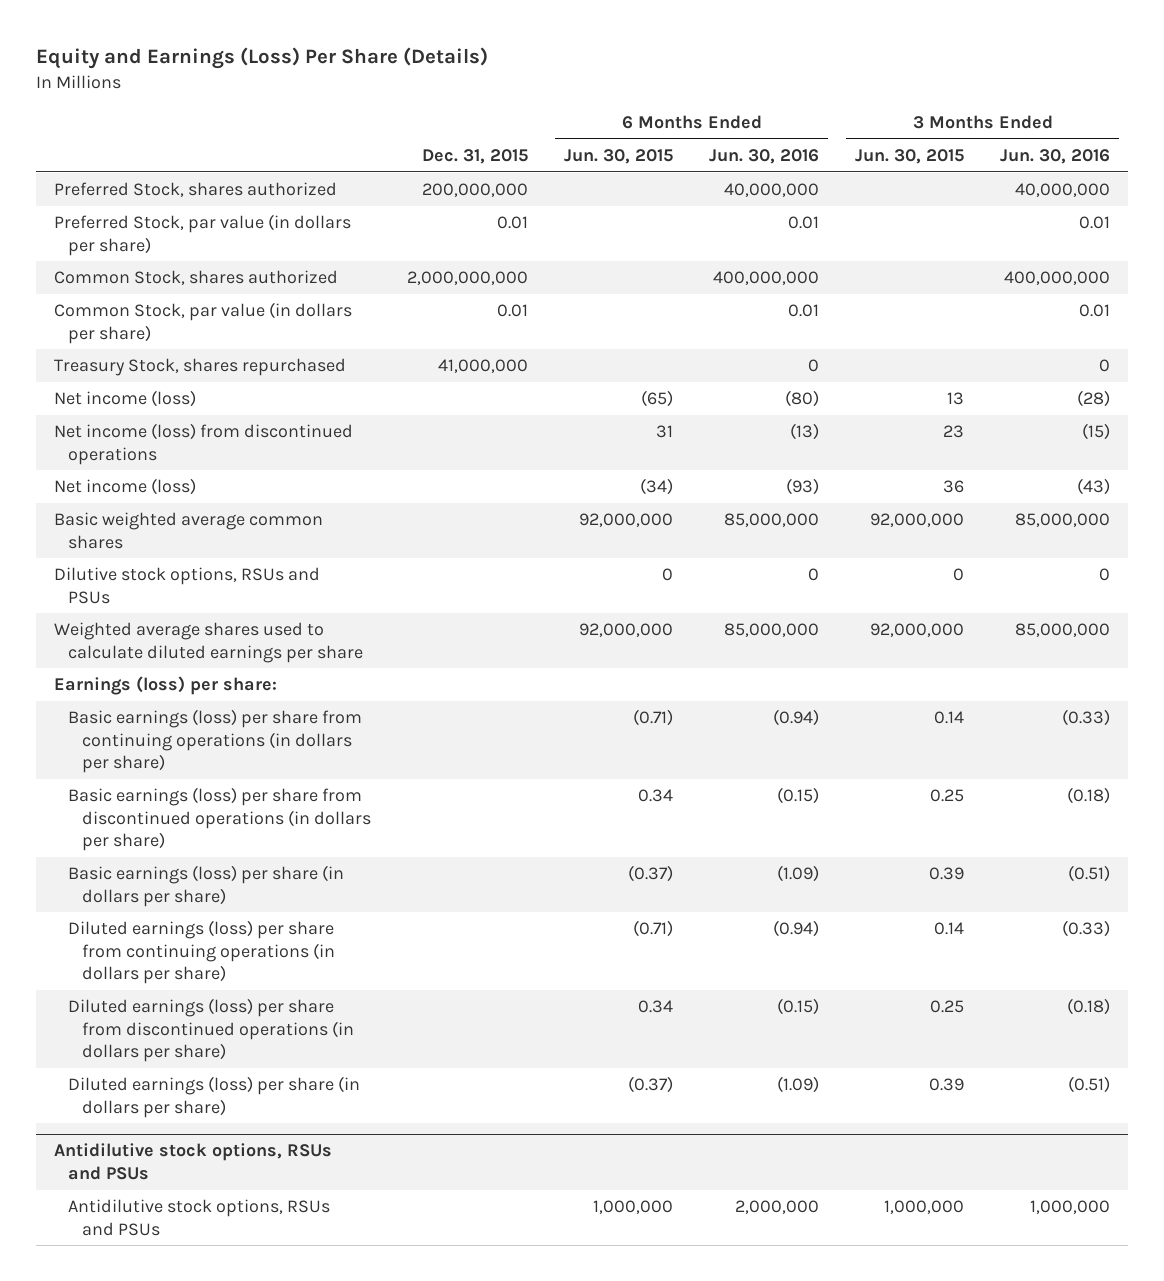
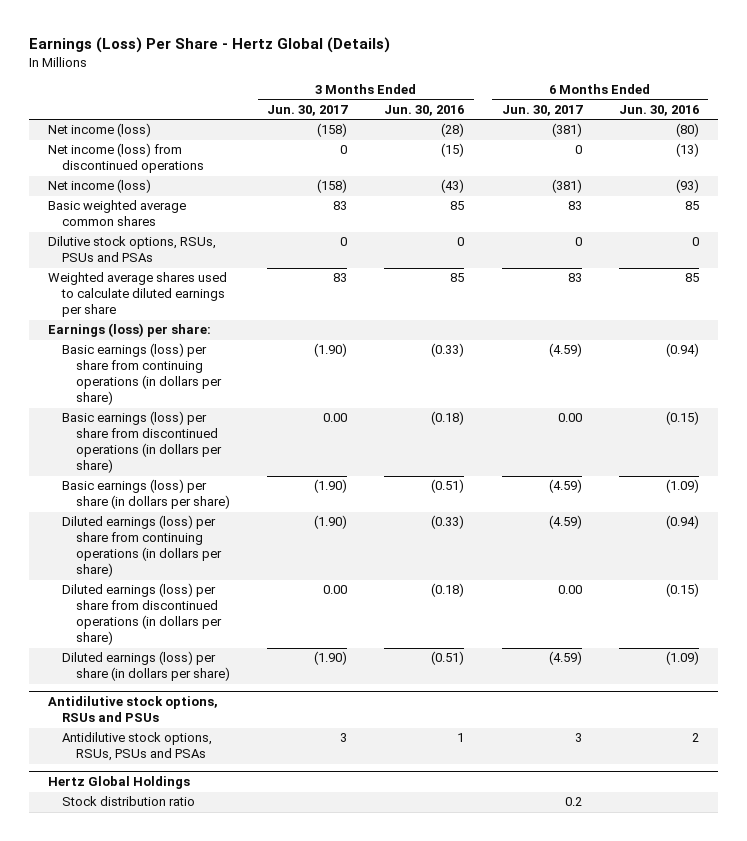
- Equity and Earnings (Loss) Per Share (Details)
+ Earnings (Loss) Per Share - Hertz Global (Details)
- | Dec. 31, 2015 | 6 Months Ended Jun. 30, 2015 | 6 Months Ended Jun. 30, 2016 | 3 Months Ended Jun. 30, 2015 | 3 Months Ended Jun. 30, 2016
+ | 3 Months Ended Jun. 30, 2017 | 3 Months Ended Jun. 30, 2016 | 6 Months Ended Jun. 30, 2017 | 6 Months Ended Jun. 30, 2016
- Preferred Stock, shares authorized | 200,000,000 | | 40,000,000 | | 40,000,000
- Preferred Stock, par value (in dollars per share) | 0.01 | | 0.01 | | 0.01
- Common Stock, shares authorized | 2,000,000,000 | | 400,000,000 | | 400,000,000
- Common Stock, par value (in dollars per share) | 0.01 | | 0.01 | | 0.01
- Treasury Stock, shares repurchased | 41,000,000 | | 0 | | 0
- Basic weighted average common shares | | 92,000,000 | 85,000,000 | 92,000,000 | 85,000,000
- Dilutive stock options, RSUs and PSUs | | 0 | 0 | 0 | 0
- Weighted average shares used to calculate diluted earnings per share | | 92,000,000 | 85,000,000 | 92,000,000 | 85,000,000
+ Basic weighted average common shares | 83 | 85 | 83 | 85
+ Dilutive stock options, RSUs, PSUs and PSAs | 0 | 0 | 0 | 0
+ Weighted average shares used to calculate diluted earnings per share | 83 | 85 | 83 | 85
@ Antidilutive stock options, RSUs and PSUs
- Antidilutive stock options, RSUs and PSUs | | 1,000,000 | 2,000,000 | 1,000,000 | 1,000,000
+ Antidilutive stock options, RSUs, PSUs and PSAs | 3 | 1 | 3 | 2
+ Hertz Global Holdings
+ Stock distribution ratio | | | 0.2 |

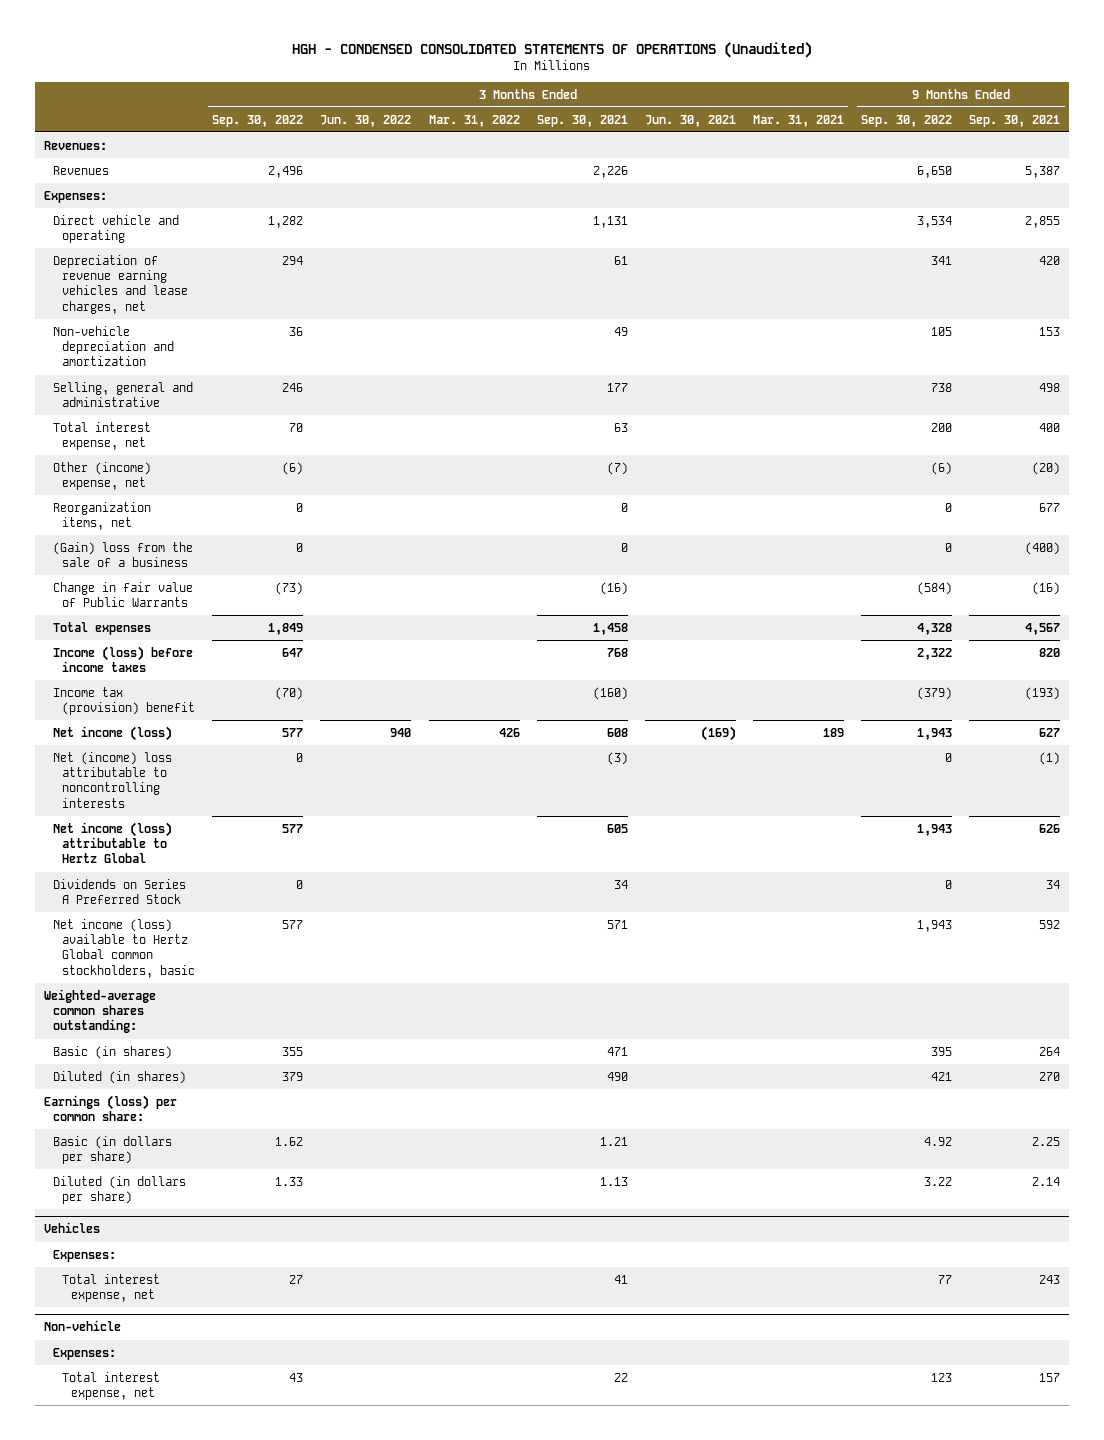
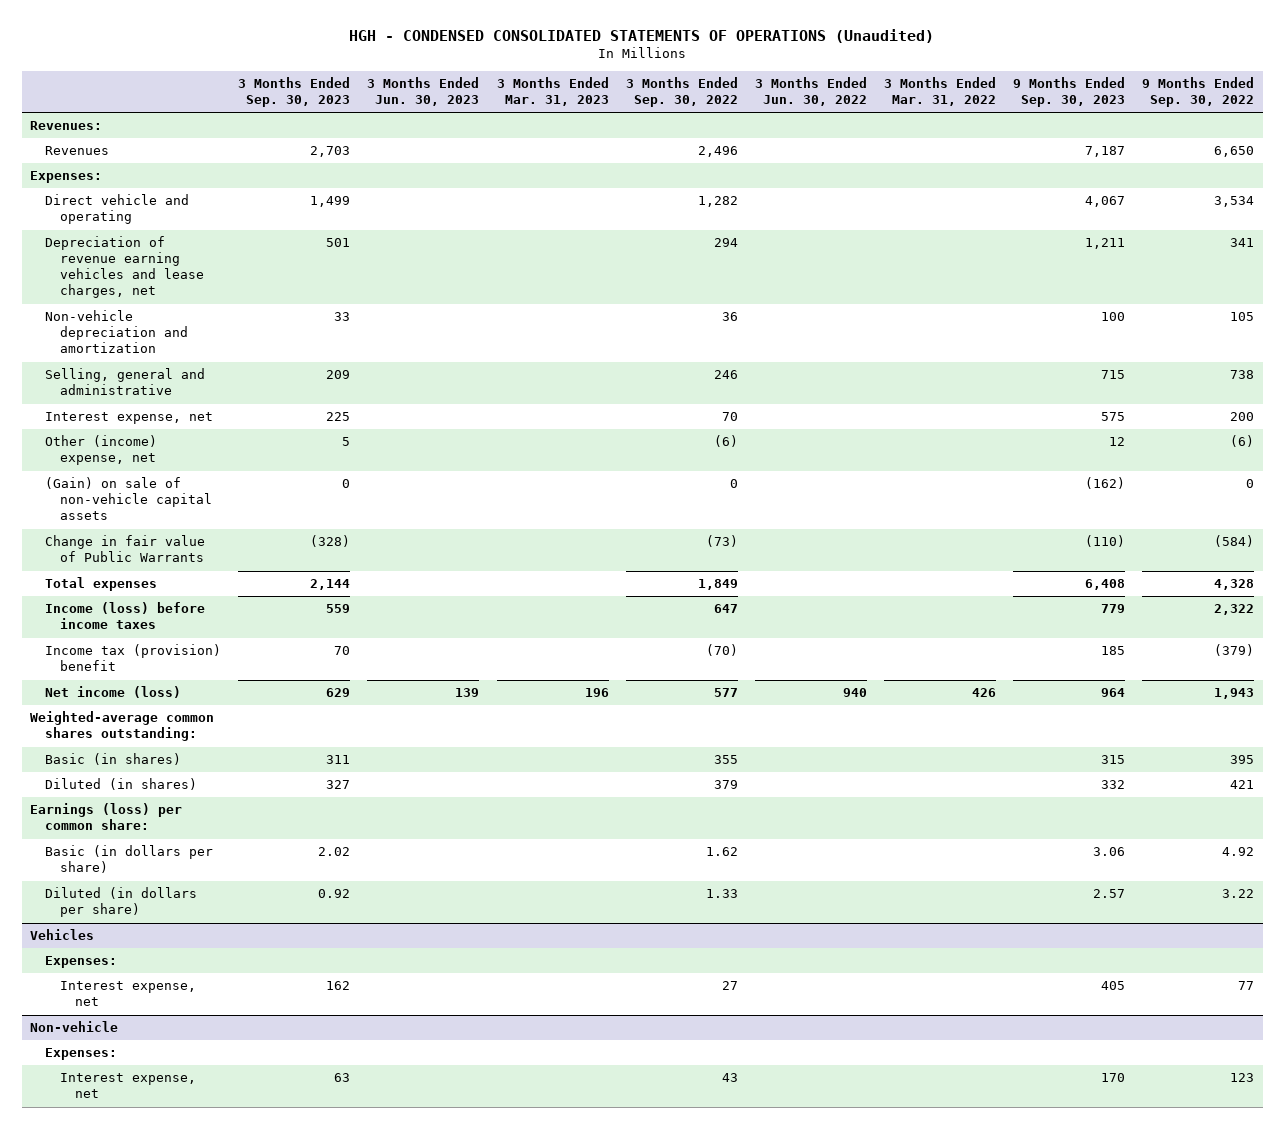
- | 3 Months Ended Sep. 30, 2022 | 3 Months Ended Jun. 30, 2022 | 3 Months Ended Mar. 31, 2022 | 3 Months Ended Sep. 30, 2021 | 3 Months Ended Jun. 30, 2021 | 3 Months Ended Mar. 31, 2021 | 9 Months Ended Sep. 30, 2022 | 9 Months Ended Sep. 30, 2021
+ | 3 Months Ended Sep. 30, 2023 | 3 Months Ended Jun. 30, 2023 | 3 Months Ended Mar. 31, 2023 | 3 Months Ended Sep. 30, 2022 | 3 Months Ended Jun. 30, 2022 | 3 Months Ended Mar. 31, 2022 | 9 Months Ended Sep. 30, 2023 | 9 Months Ended Sep. 30, 2022
- Total interest expense, net | 70 | | | 63 | | | 200 | 400
+ Interest expense, net | 225 | | | 70 | | | 575 | 200
- Reorganization items, net | 0 | | | 0 | | | 0 | 677
- (Gain) loss from the sale of a business | 0 | | | 0 | | | 0 | (400)
+ (Gain) on sale of non-vehicle capital assets | 0 | | | 0 | | | (162) | 0
- Net (income) loss attributable to noncontrolling interests | 0 | | | (3) | | | 0 | (1)
- Net income (loss) attributable to Hertz Global | 577 | | | 605 | | | 1,943 | 626
- Dividends on Series A Preferred Stock | 0 | | | 34 | | | 0 | 34
- Net income (loss) available to Hertz Global common stockholders, basic | 577 | | | 571 | | | 1,943 | 592
@ Vehicles
- Total interest expense, net | 27 | | | 41 | | | 77 | 243
+ Interest expense, net | 162 | | | 27 | | | 405 | 77
@ Non-vehicle
- Total interest expense, net | 43 | | | 22 | | | 123 | 157
+ Interest expense, net | 63 | | | 43 | | | 170 | 123

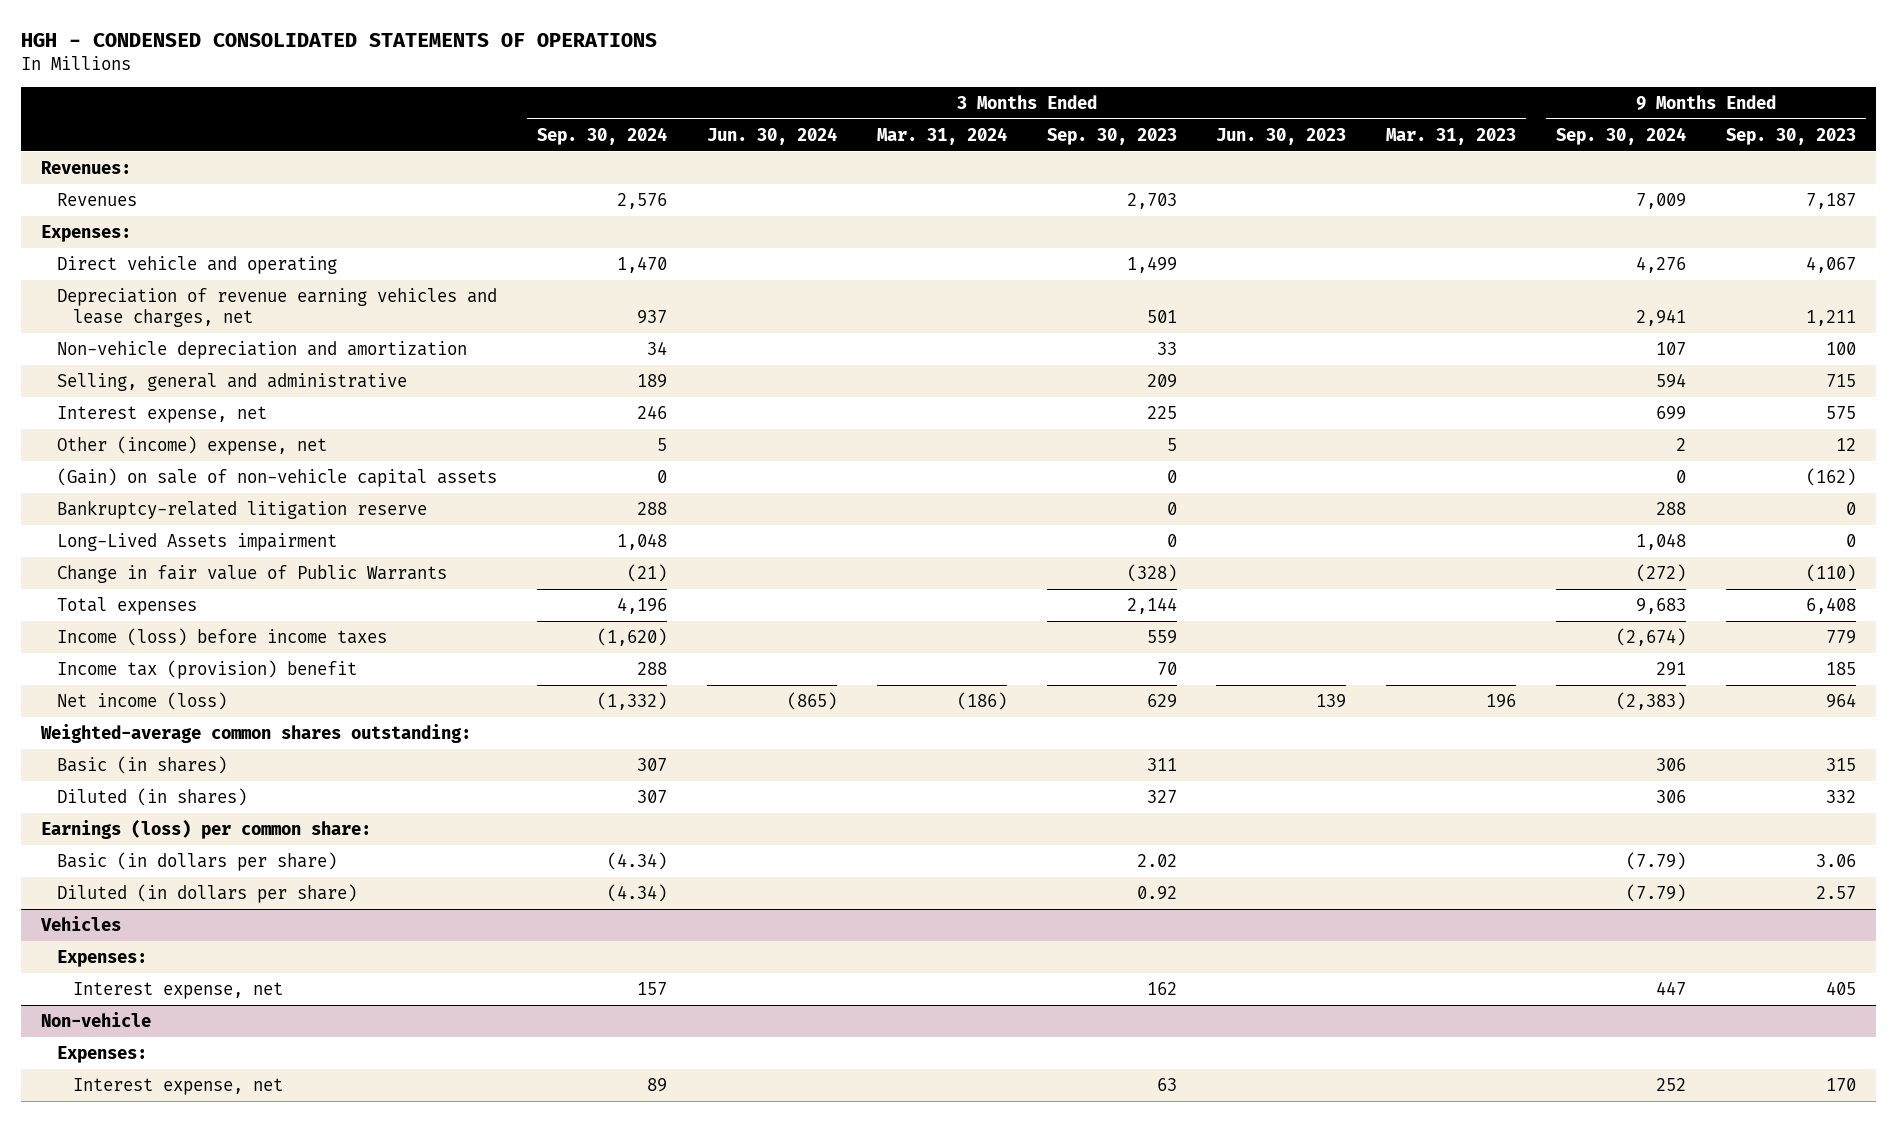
- HGH - CONDENSED CONSOLIDATED STATEMENTS OF OPERATIONS (Unaudited)
+ HGH - CONDENSED CONSOLIDATED STATEMENTS OF OPERATIONS
- | 3 Months Ended Sep. 30, 2023 | 3 Months Ended Jun. 30, 2023 | 3 Months Ended Mar. 31, 2023 | 3 Months Ended Sep. 30, 2022 | 3 Months Ended Jun. 30, 2022 | 3 Months Ended Mar. 31, 2022 | 9 Months Ended Sep. 30, 2023 | 9 Months Ended Sep. 30, 2022
+ | 3 Months Ended Sep. 30, 2024 | 3 Months Ended Jun. 30, 2024 | 3 Months Ended Mar. 31, 2024 | 3 Months Ended Sep. 30, 2023 | 3 Months Ended Jun. 30, 2023 | 3 Months Ended Mar. 31, 2023 | 9 Months Ended Sep. 30, 2024 | 9 Months Ended Sep. 30, 2023
+ Bankruptcy-related litigation reserve | 288 | | | 0 | | | 288 | 0
+ Long-Lived Assets impairment | 1,048 | | | 0 | | | 1,048 | 0

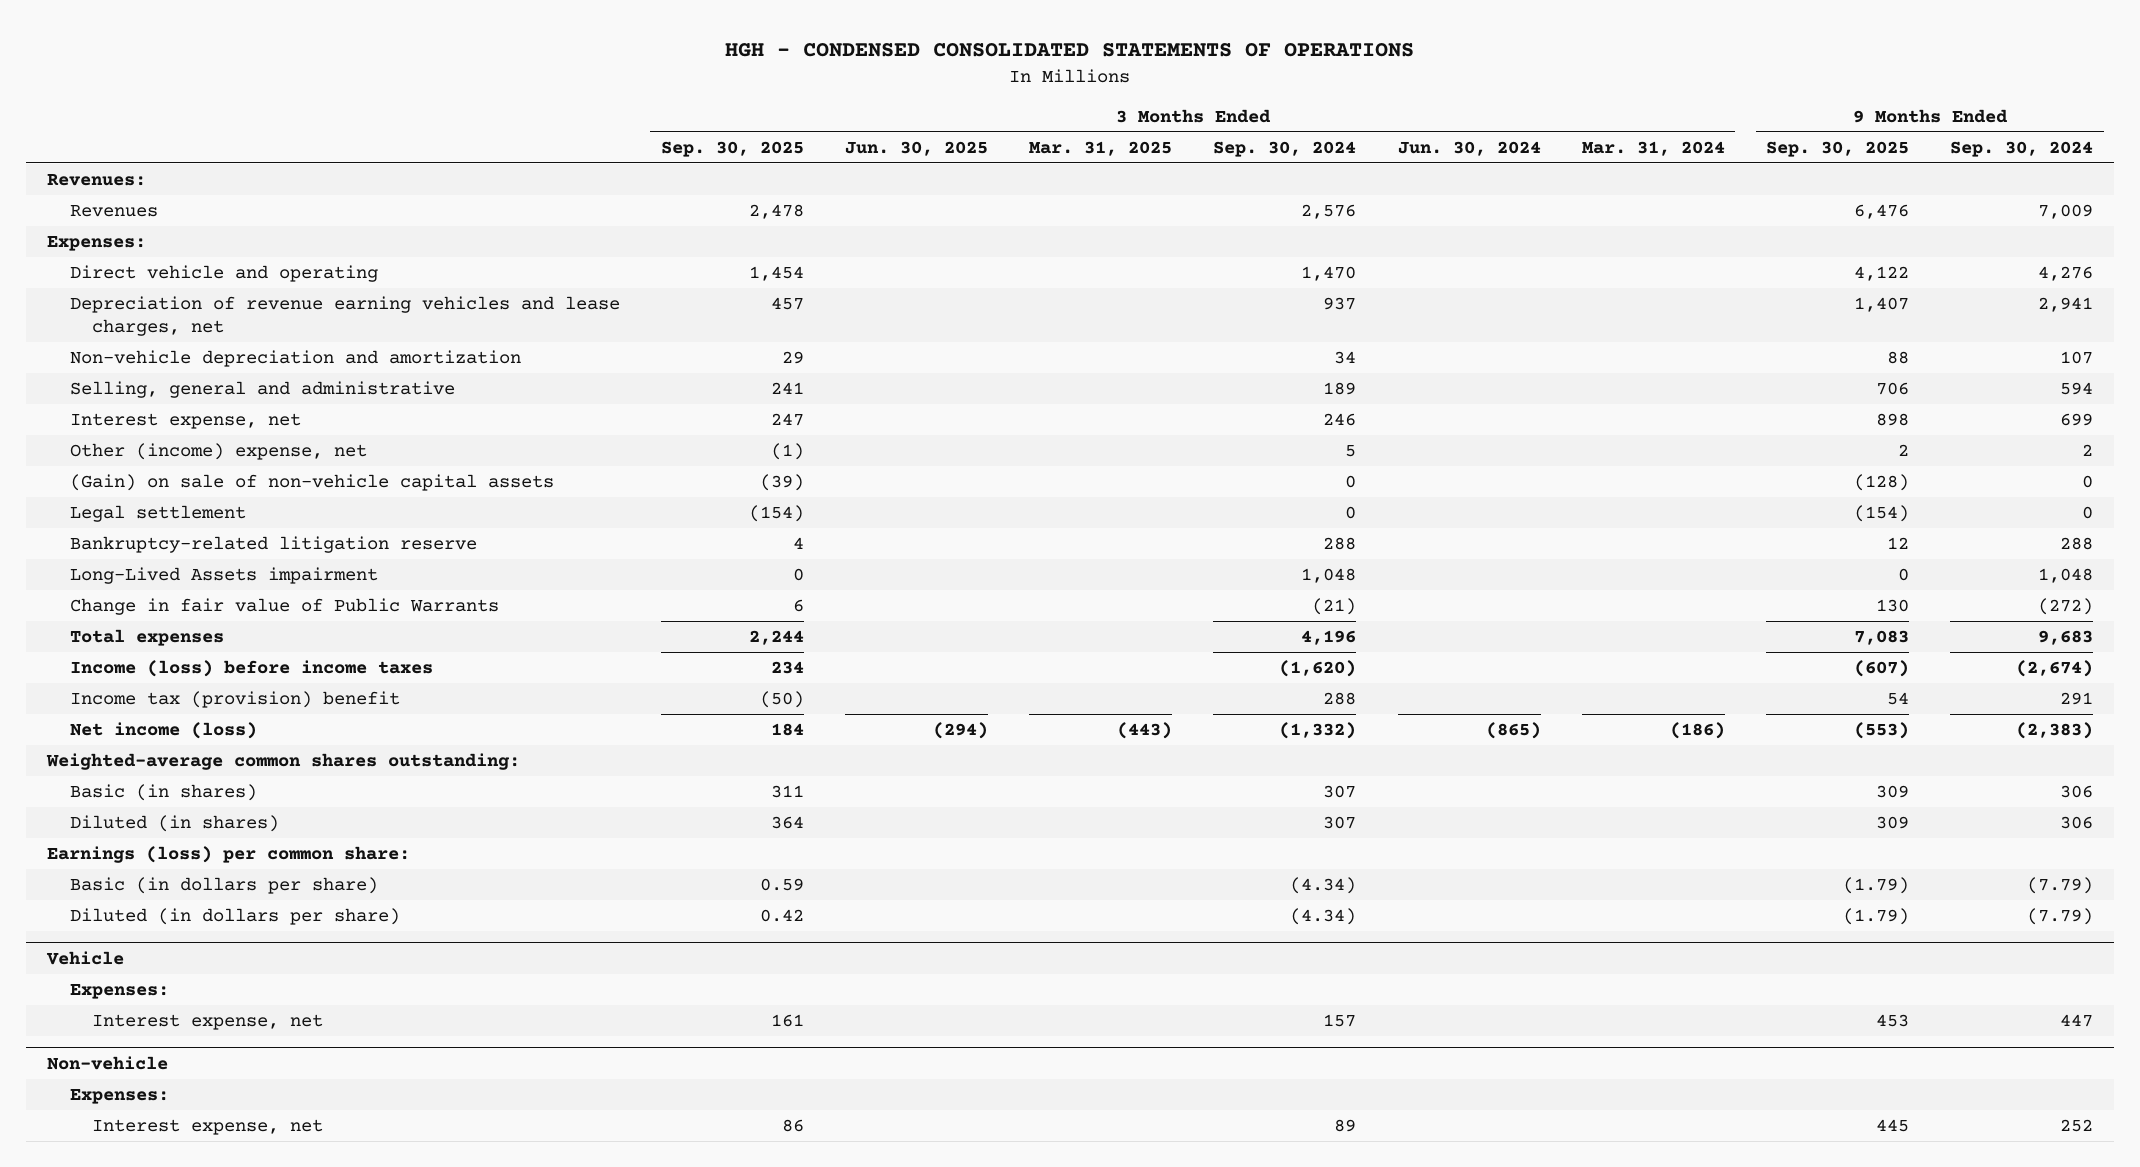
- | 3 Months Ended Sep. 30, 2024 | 3 Months Ended Jun. 30, 2024 | 3 Months Ended Mar. 31, 2024 | 3 Months Ended Sep. 30, 2023 | 3 Months Ended Jun. 30, 2023 | 3 Months Ended Mar. 31, 2023 | 9 Months Ended Sep. 30, 2024 | 9 Months Ended Sep. 30, 2023
+ | 3 Months Ended Sep. 30, 2025 | 3 Months Ended Jun. 30, 2025 | 3 Months Ended Mar. 31, 2025 | 3 Months Ended Sep. 30, 2024 | 3 Months Ended Jun. 30, 2024 | 3 Months Ended Mar. 31, 2024 | 9 Months Ended Sep. 30, 2025 | 9 Months Ended Sep. 30, 2024
+ Legal settlement | (154) | | | 0 | | | (154) | 0
- Vehicles
+ Vehicle

